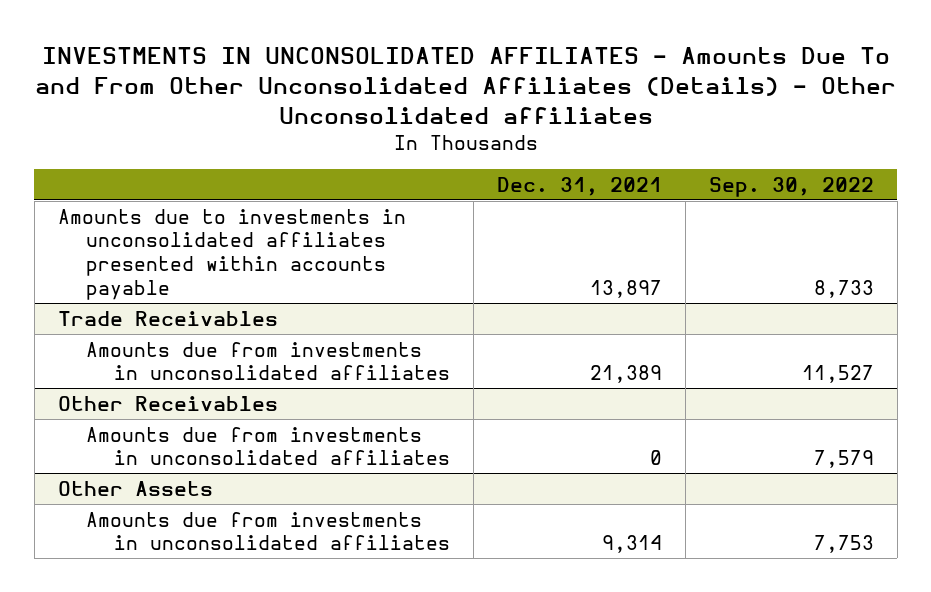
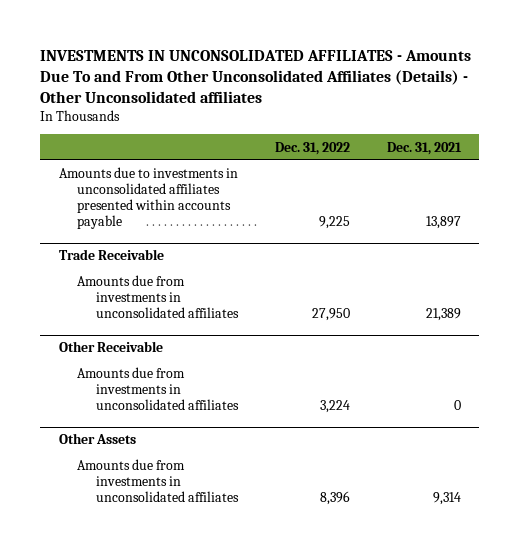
- | Dec. 31, 2021 | Sep. 30, 2022
+ | Dec. 31, 2022 | Dec. 31, 2021
- Trade Receivables
+ Trade Receivable
- Other Receivables
+ Other Receivable

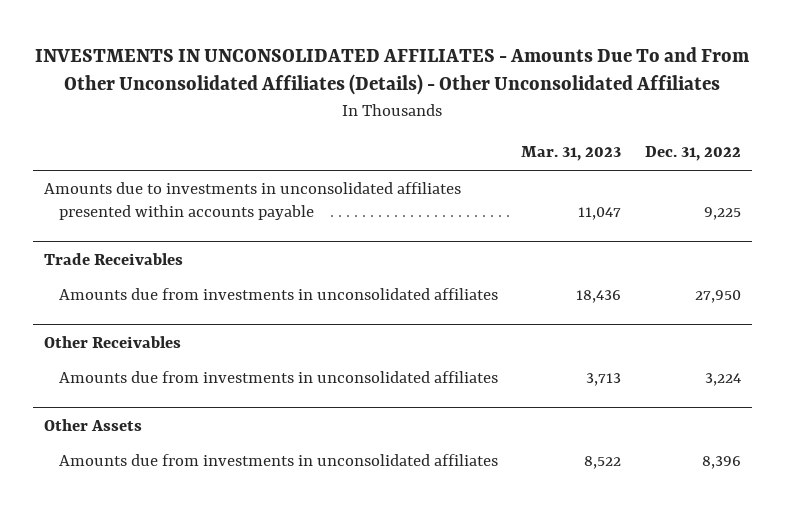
- INVESTMENTS IN UNCONSOLIDATED AFFILIATES - Amounts Due To and From Other Unconsolidated Affiliates (Details) - Other Unconsolidated affiliates
+ INVESTMENTS IN UNCONSOLIDATED AFFILIATES - Amounts Due To and From Other Unconsolidated Affiliates (Details) - Other Unconsolidated Affiliates
- | Dec. 31, 2022 | Dec. 31, 2021
+ | Mar. 31, 2023 | Dec. 31, 2022
- Trade Receivable
+ Trade Receivables
- Other Receivable
+ Other Receivables

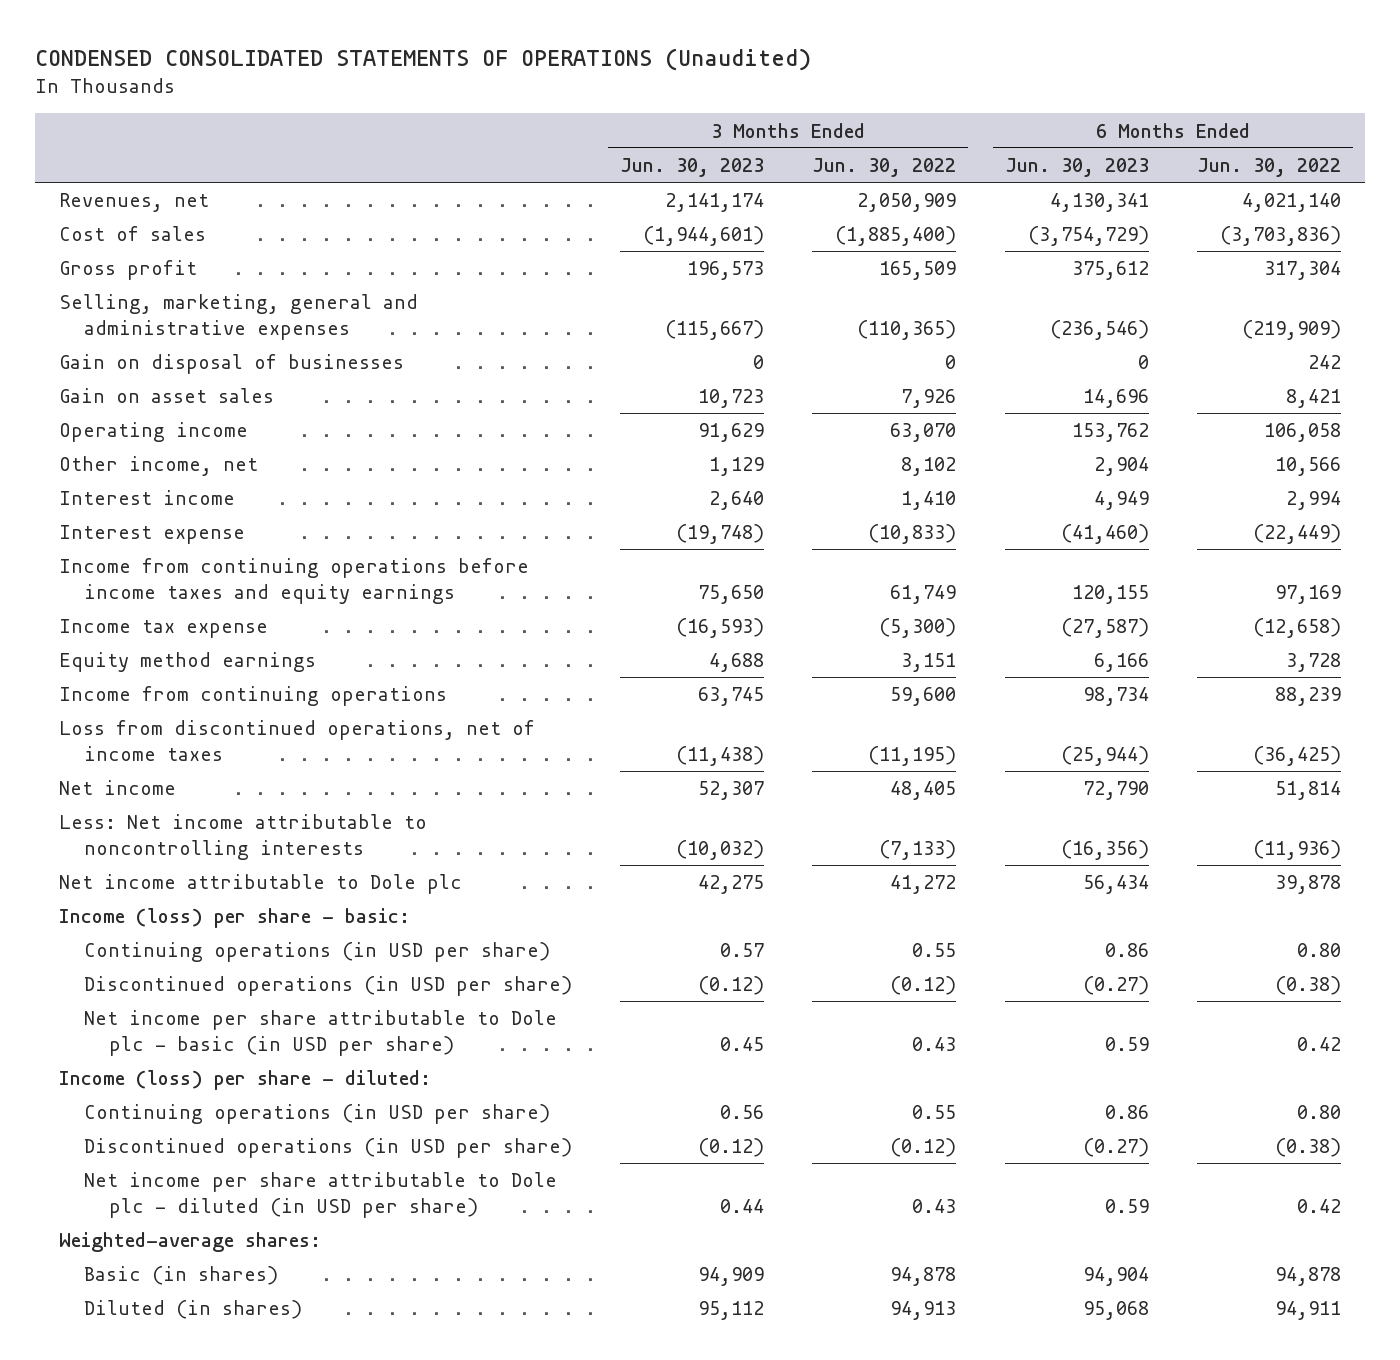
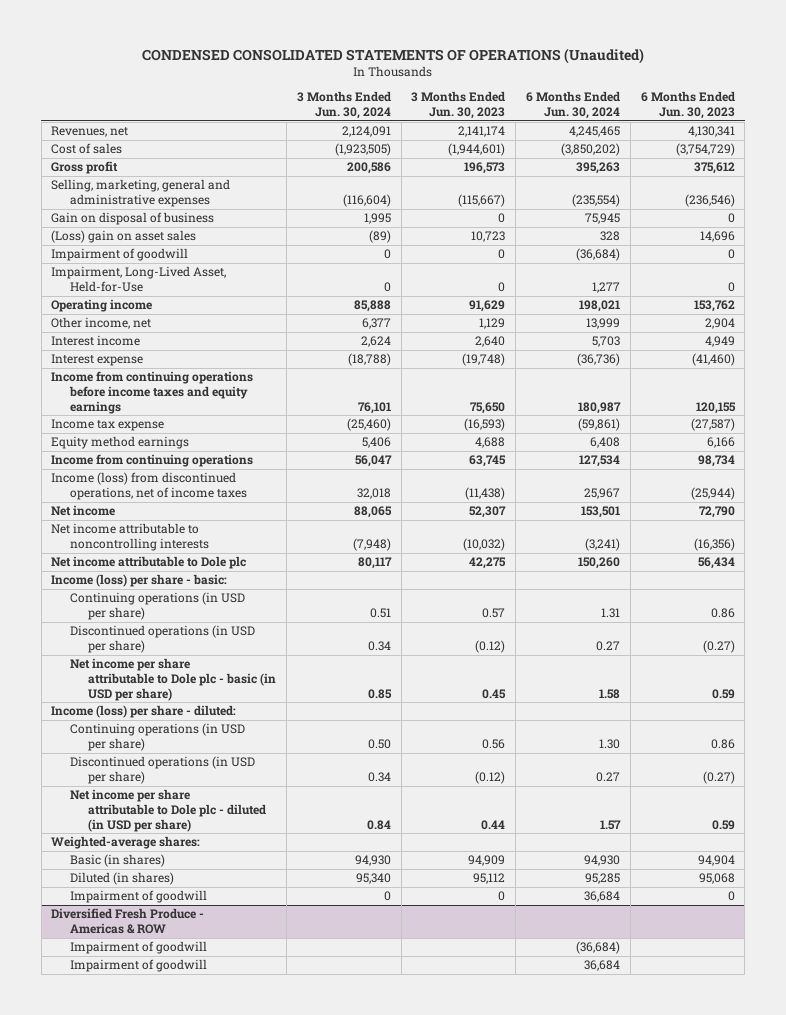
- | 3 Months Ended Jun. 30, 2023 | 3 Months Ended Jun. 30, 2022 | 6 Months Ended Jun. 30, 2023 | 6 Months Ended Jun. 30, 2022
+ | 3 Months Ended Jun. 30, 2024 | 3 Months Ended Jun. 30, 2023 | 6 Months Ended Jun. 30, 2024 | 6 Months Ended Jun. 30, 2023
- Gain on disposal of businesses | 0 | 0 | 0 | 242
- Gain on asset sales | 10,723 | 7,926 | 14,696 | 8,421
+ Gain on disposal of business | 1,995 | 0 | 75,945 | 0
+ (Loss) gain on asset sales | (89) | 10,723 | 328 | 14,696
+ Impairment of goodwill | 0 | 0 | (36,684) | 0
+ Impairment, Long-Lived Asset, Held-for-Use | 0 | 0 | 1,277 | 0
- Loss from discontinued operations, net of income taxes | (11,438) | (11,195) | (25,944) | (36,425)
+ Income (loss) from discontinued operations, net of income taxes | 32,018 | (11,438) | 25,967 | (25,944)
- Less: Net income attributable to noncontrolling interests | (10,032) | (7,133) | (16,356) | (11,936)
+ Net income attributable to noncontrolling interests | (7,948) | (10,032) | (3,241) | (16,356)
+ Impairment of goodwill | 0 | 0 | 36,684 | 0
+ Diversified Fresh Produce - Americas & ROW
+ Impairment of goodwill | | | (36,684) |
+ Impairment of goodwill | | | 36,684 |

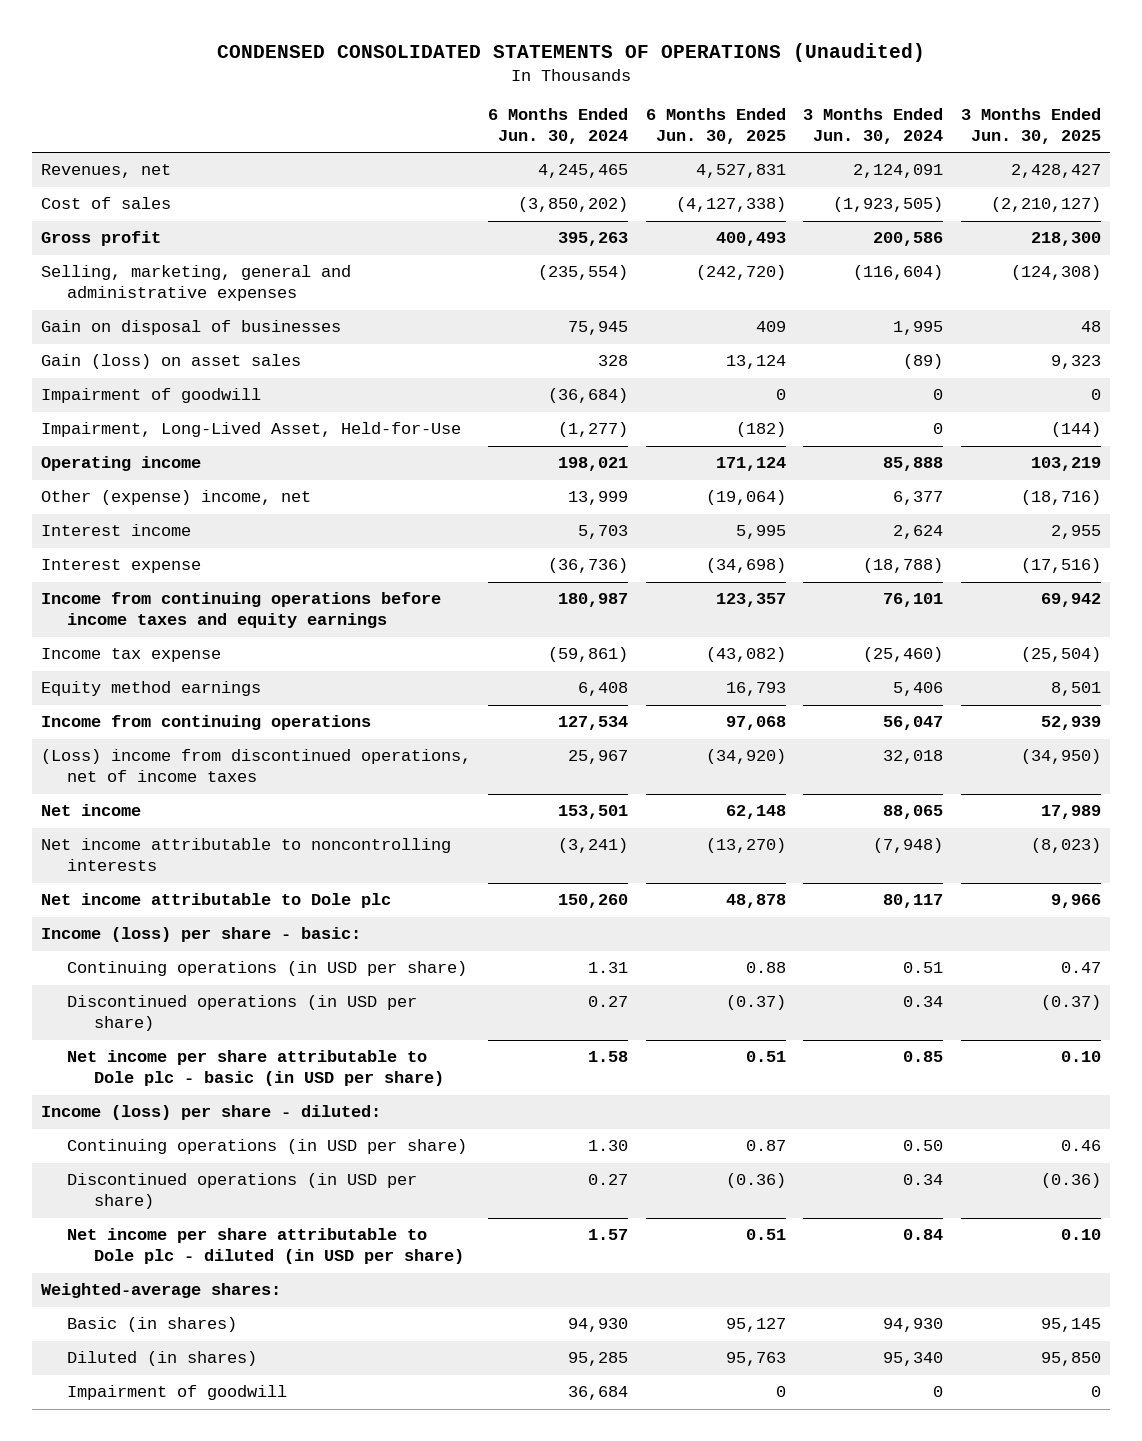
- | 3 Months Ended Jun. 30, 2024 | 3 Months Ended Jun. 30, 2023 | 6 Months Ended Jun. 30, 2024 | 6 Months Ended Jun. 30, 2023
+ | 6 Months Ended Jun. 30, 2024 | 6 Months Ended Jun. 30, 2025 | 3 Months Ended Jun. 30, 2024 | 3 Months Ended Jun. 30, 2025
- Gain on disposal of business | 1,995 | 0 | 75,945 | 0
- (Loss) gain on asset sales | (89) | 10,723 | 328 | 14,696
+ Gain on disposal of businesses | 75,945 | 409 | 1,995 | 48
+ Gain (loss) on asset sales | 328 | 13,124 | (89) | 9,323
- Impairment, Long-Lived Asset, Held-for-Use | 0 | 0 | 1,277 | 0
+ Impairment, Long-Lived Asset, Held-for-Use | (1,277) | (182) | 0 | (144)
- Other income, net | 6,377 | 1,129 | 13,999 | 2,904
+ Other (expense) income, net | 13,999 | (19,064) | 6,377 | (18,716)
- Income (loss) from discontinued operations, net of income taxes | 32,018 | (11,438) | 25,967 | (25,944)
+ (Loss) income from discontinued operations, net of income taxes | 25,967 | (34,920) | 32,018 | (34,950)
- Diversified Fresh Produce - Americas & ROW
- Impairment of goodwill | | | (36,684) |
- Impairment of goodwill | | | 36,684 |

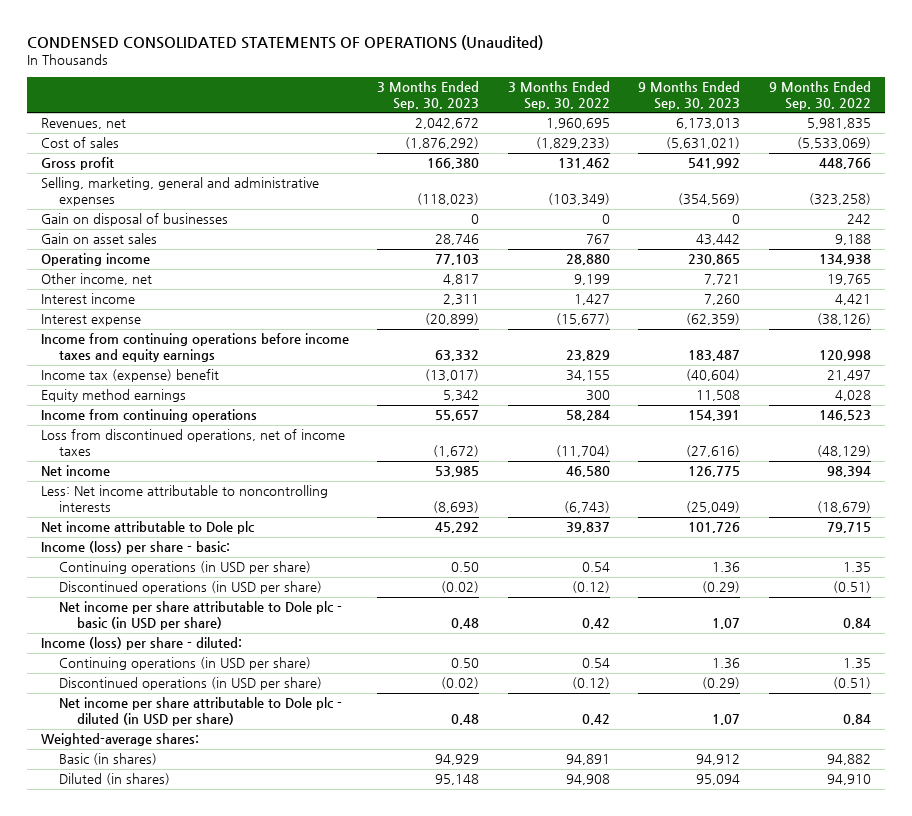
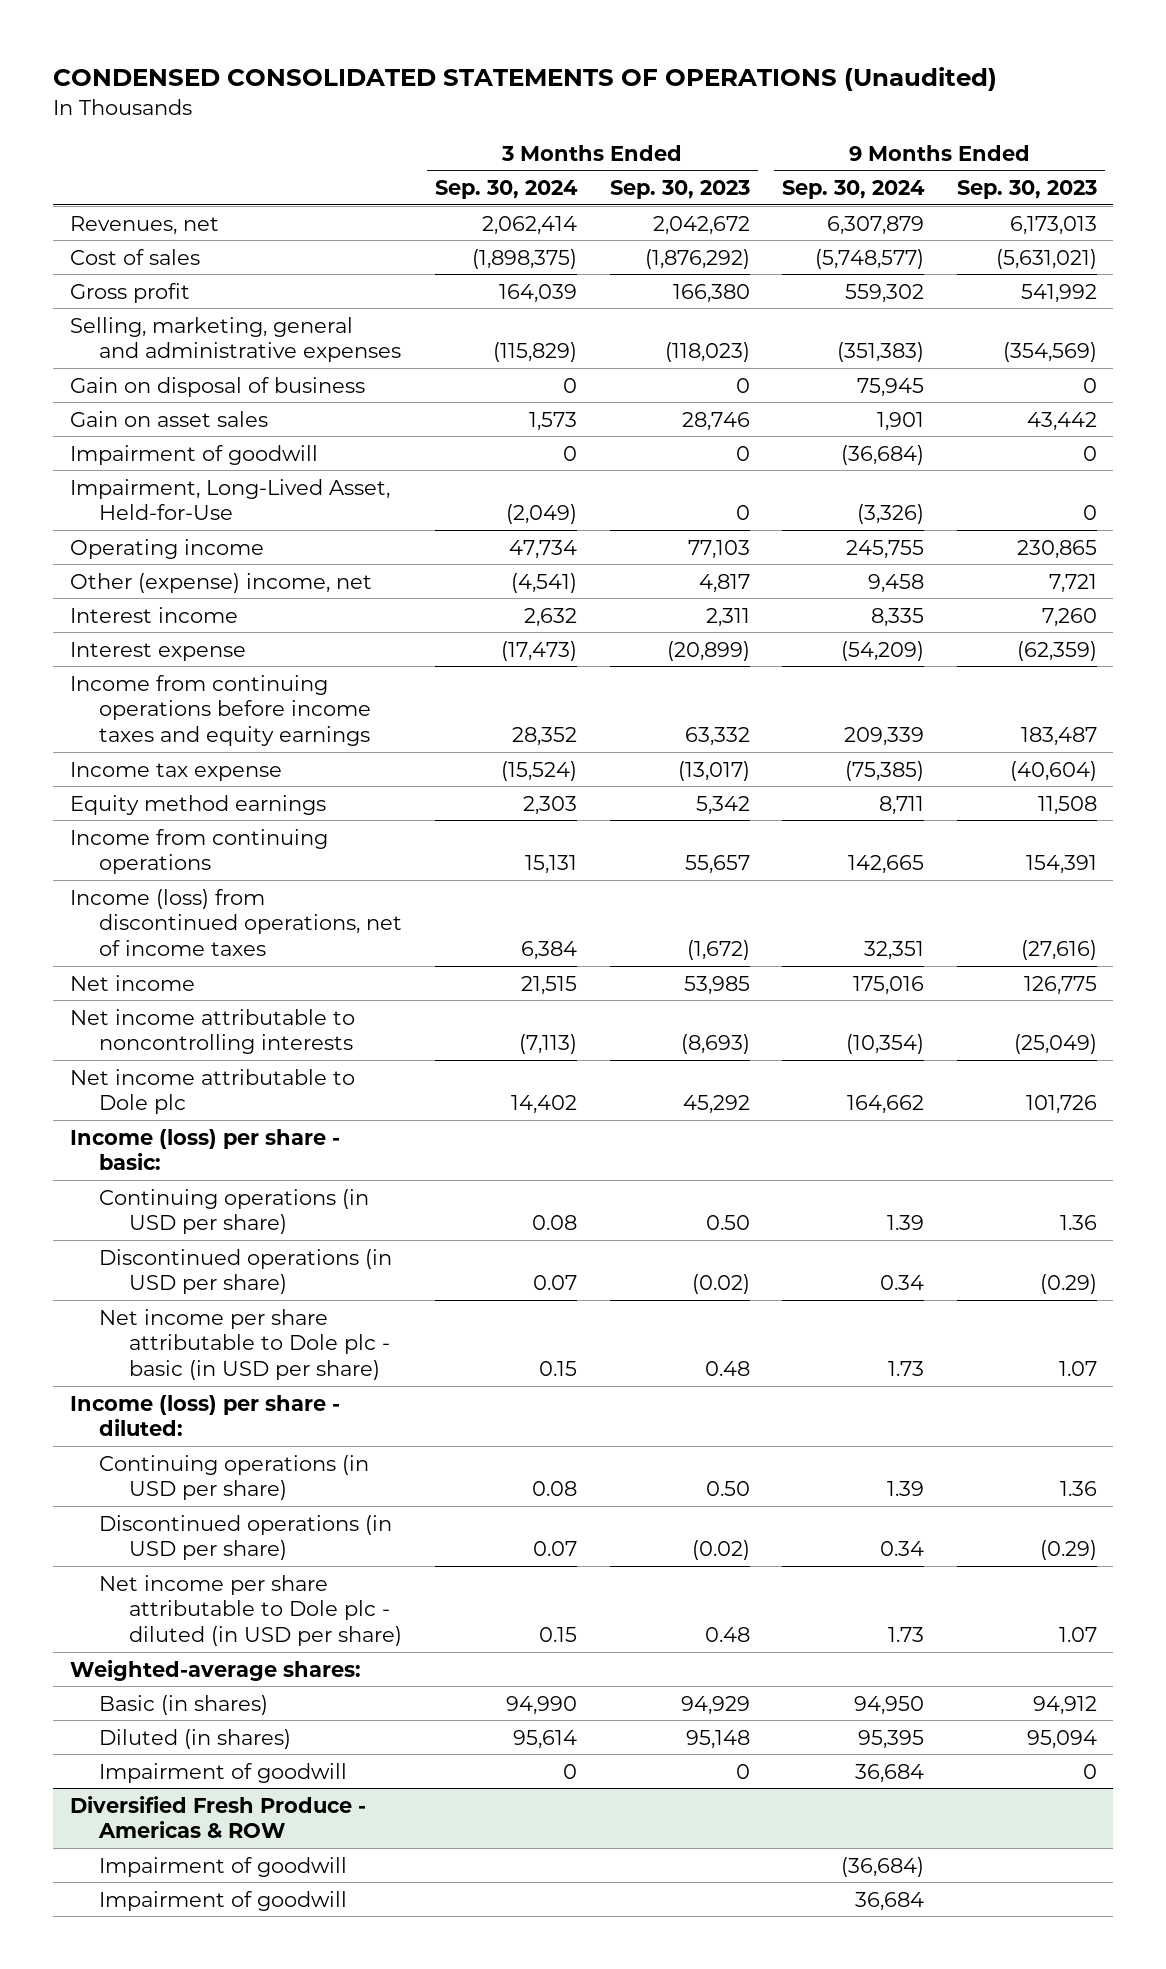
- | 3 Months Ended Sep. 30, 2023 | 3 Months Ended Sep. 30, 2022 | 9 Months Ended Sep. 30, 2023 | 9 Months Ended Sep. 30, 2022
+ | 3 Months Ended Sep. 30, 2024 | 3 Months Ended Sep. 30, 2023 | 9 Months Ended Sep. 30, 2024 | 9 Months Ended Sep. 30, 2023
- Gain on disposal of businesses | 0 | 0 | 0 | 242
+ Gain on disposal of business | 0 | 0 | 75,945 | 0
+ Impairment of goodwill | 0 | 0 | (36,684) | 0
+ Impairment, Long-Lived Asset, Held-for-Use | (2,049) | 0 | (3,326) | 0
- Other income, net | 4,817 | 9,199 | 7,721 | 19,765
+ Other (expense) income, net | (4,541) | 4,817 | 9,458 | 7,721
- Income tax (expense) benefit | (13,017) | 34,155 | (40,604) | 21,497
+ Income tax expense | (15,524) | (13,017) | (75,385) | (40,604)
- Loss from discontinued operations, net of income taxes | (1,672) | (11,704) | (27,616) | (48,129)
+ Income (loss) from discontinued operations, net of income taxes | 6,384 | (1,672) | 32,351 | (27,616)
- Less: Net income attributable to noncontrolling interests | (8,693) | (6,743) | (25,049) | (18,679)
+ Net income attributable to noncontrolling interests | (7,113) | (8,693) | (10,354) | (25,049)
+ Impairment of goodwill | 0 | 0 | 36,684 | 0
+ Diversified Fresh Produce - Americas & ROW
+ Impairment of goodwill | | | (36,684) |
+ Impairment of goodwill | | | 36,684 |

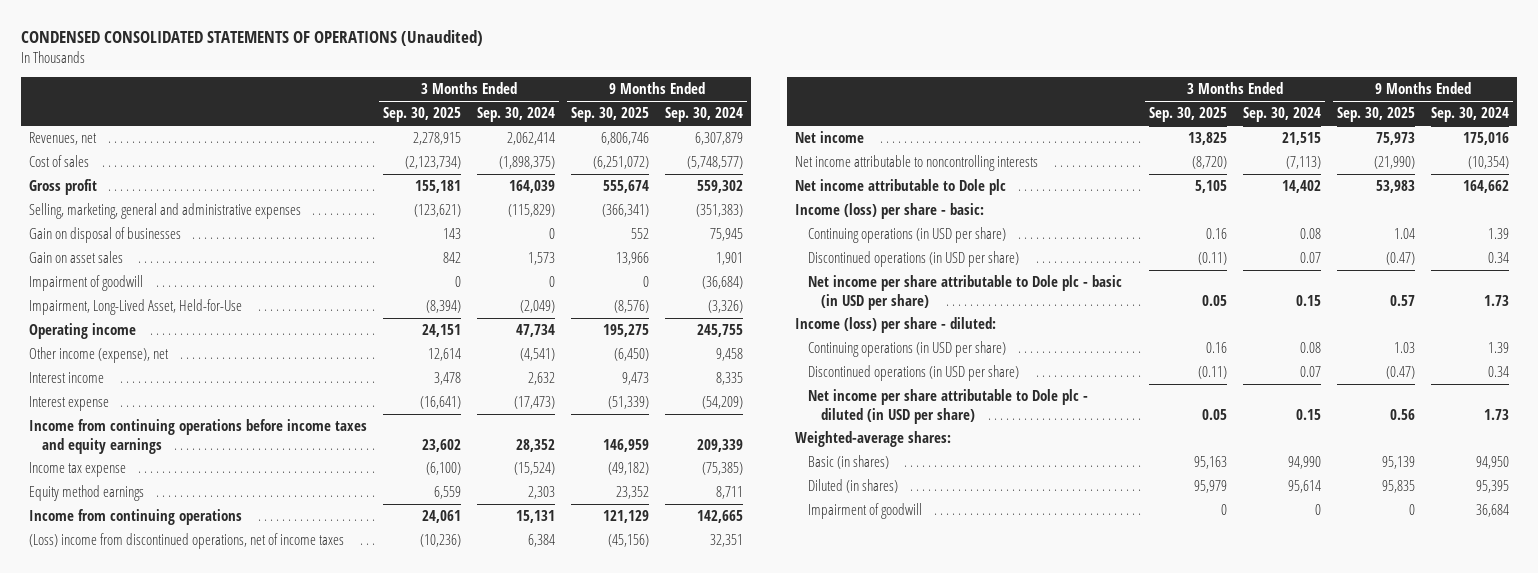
- | 3 Months Ended Sep. 30, 2024 | 3 Months Ended Sep. 30, 2023 | 9 Months Ended Sep. 30, 2024 | 9 Months Ended Sep. 30, 2023
+ | 3 Months Ended Sep. 30, 2025 | 3 Months Ended Sep. 30, 2024 | 9 Months Ended Sep. 30, 2025 | 9 Months Ended Sep. 30, 2024
- Gain on disposal of business | 0 | 0 | 75,945 | 0
+ Gain on disposal of businesses | 143 | 0 | 552 | 75,945
- Other (expense) income, net | (4,541) | 4,817 | 9,458 | 7,721
+ Other income (expense), net | 12,614 | (4,541) | (6,450) | 9,458
- Income (loss) from discontinued operations, net of income taxes | 6,384 | (1,672) | 32,351 | (27,616)
+ (Loss) income from discontinued operations, net of income taxes | (10,236) | 6,384 | (45,156) | 32,351
- Diversified Fresh Produce - Americas & ROW
- Impairment of goodwill | | | (36,684) |
- Impairment of goodwill | | | 36,684 |

